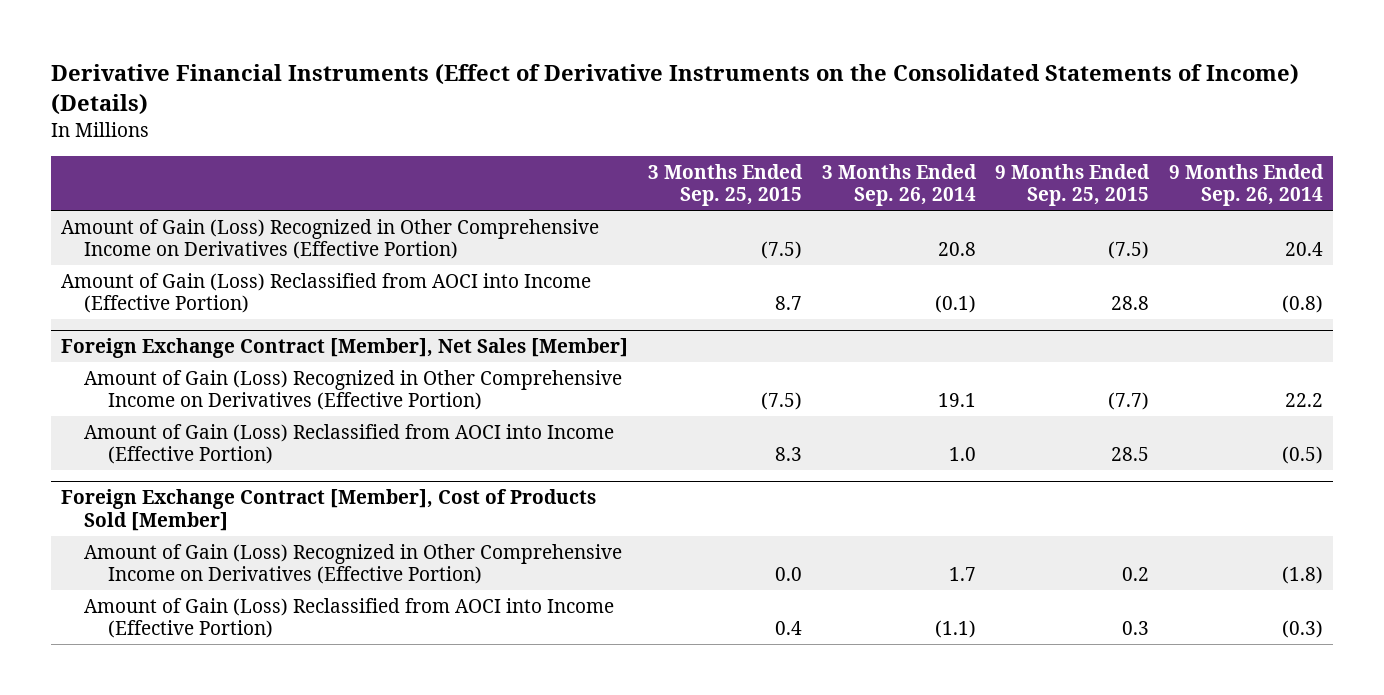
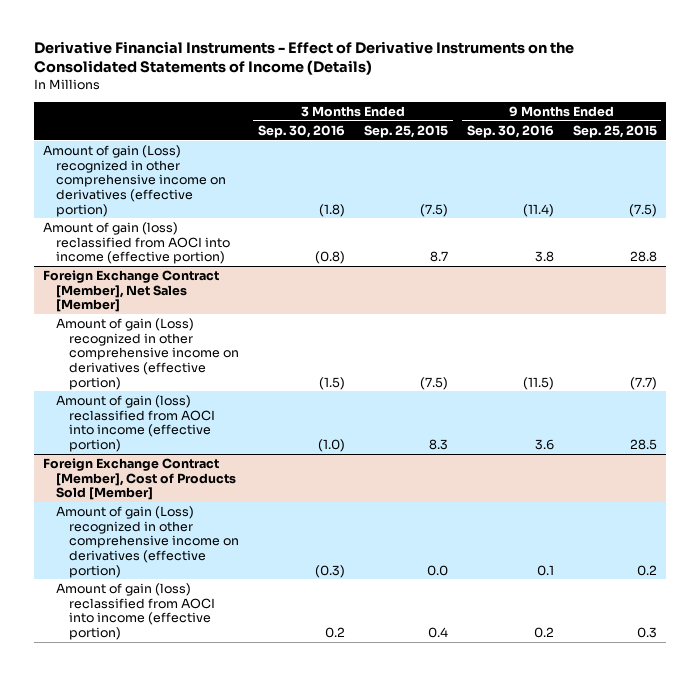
- Derivative Financial Instruments (Effect of Derivative Instruments on the Consolidated Statements of Income) (Details)
+ Derivative Financial Instruments - Effect of Derivative Instruments on the Consolidated Statements of Income (Details)
- | 3 Months Ended Sep. 25, 2015 | 3 Months Ended Sep. 26, 2014 | 9 Months Ended Sep. 25, 2015 | 9 Months Ended Sep. 26, 2014
+ | 3 Months Ended Sep. 30, 2016 | 3 Months Ended Sep. 25, 2015 | 9 Months Ended Sep. 30, 2016 | 9 Months Ended Sep. 25, 2015
- Amount of Gain (Loss) Recognized in Other Comprehensive Income on Derivatives (Effective Portion) | (7.5) | 20.8 | (7.5) | 20.4
- Amount of Gain (Loss) Reclassified from AOCI into Income (Effective Portion) | 8.7 | (0.1) | 28.8 | (0.8)
+ Amount of gain (Loss) recognized in other comprehensive income on derivatives (effective portion) | (1.8) | (7.5) | (11.4) | (7.5)
+ Amount of gain (loss) reclassified from AOCI into income (effective portion) | (0.8) | 8.7 | 3.8 | 28.8
@ Foreign Exchange Contract [Member], Net Sales [Member]
- Amount of Gain (Loss) Recognized in Other Comprehensive Income on Derivatives (Effective Portion) | (7.5) | 19.1 | (7.7) | 22.2
- Amount of Gain (Loss) Reclassified from AOCI into Income (Effective Portion) | 8.3 | 1.0 | 28.5 | (0.5)
+ Amount of gain (Loss) recognized in other comprehensive income on derivatives (effective portion) | (1.5) | (7.5) | (11.5) | (7.7)
+ Amount of gain (loss) reclassified from AOCI into income (effective portion) | (1.0) | 8.3 | 3.6 | 28.5
@ Foreign Exchange Contract [Member], Cost of Products Sold [Member]
- Amount of Gain (Loss) Recognized in Other Comprehensive Income on Derivatives (Effective Portion) | 0.0 | 1.7 | 0.2 | (1.8)
- Amount of Gain (Loss) Reclassified from AOCI into Income (Effective Portion) | 0.4 | (1.1) | 0.3 | (0.3)
+ Amount of gain (Loss) recognized in other comprehensive income on derivatives (effective portion) | (0.3) | 0.0 | 0.1 | 0.2
+ Amount of gain (loss) reclassified from AOCI into income (effective portion) | 0.2 | 0.4 | 0.2 | 0.3

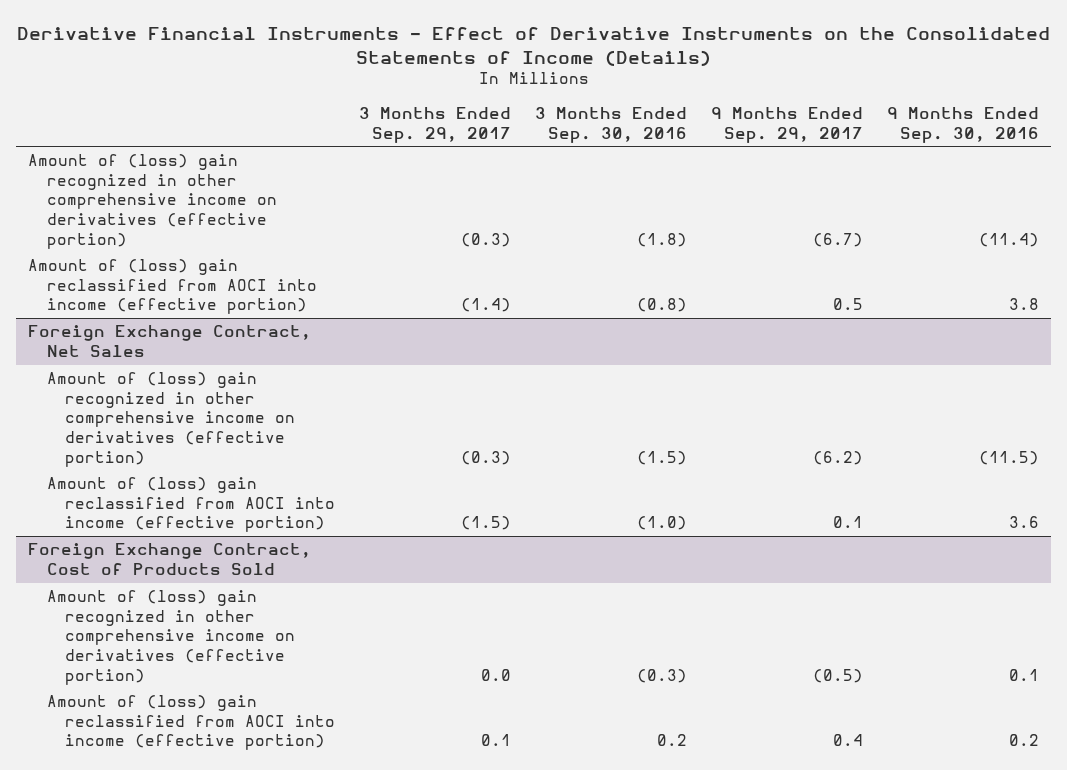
- | 3 Months Ended Sep. 30, 2016 | 3 Months Ended Sep. 25, 2015 | 9 Months Ended Sep. 30, 2016 | 9 Months Ended Sep. 25, 2015
+ | 3 Months Ended Sep. 29, 2017 | 3 Months Ended Sep. 30, 2016 | 9 Months Ended Sep. 29, 2017 | 9 Months Ended Sep. 30, 2016
- Amount of gain (Loss) recognized in other comprehensive income on derivatives (effective portion) | (1.8) | (7.5) | (11.4) | (7.5)
- Amount of gain (loss) reclassified from AOCI into income (effective portion) | (0.8) | 8.7 | 3.8 | 28.8
- Foreign Exchange Contract [Member], Net Sales [Member]
- Amount of gain (Loss) recognized in other comprehensive income on derivatives (effective portion) | (1.5) | (7.5) | (11.5) | (7.7)
- Amount of gain (loss) reclassified from AOCI into income (effective portion) | (1.0) | 8.3 | 3.6 | 28.5
- Foreign Exchange Contract [Member], Cost of Products Sold [Member]
- Amount of gain (Loss) recognized in other comprehensive income on derivatives (effective portion) | (0.3) | 0.0 | 0.1 | 0.2
- Amount of gain (loss) reclassified from AOCI into income (effective portion) | 0.2 | 0.4 | 0.2 | 0.3
+ Amount of (loss) gain recognized in other comprehensive income on derivatives (effective portion) | (0.3) | (1.8) | (6.7) | (11.4)
+ Amount of (loss) gain reclassified from AOCI into income (effective portion) | (1.4) | (0.8) | 0.5 | 3.8
+ Foreign Exchange Contract, Net Sales
+ Amount of (loss) gain recognized in other comprehensive income on derivatives (effective portion) | (0.3) | (1.5) | (6.2) | (11.5)
+ Amount of (loss) gain reclassified from AOCI into income (effective portion) | (1.5) | (1.0) | 0.1 | 3.6
+ Foreign Exchange Contract, Cost of Products Sold
+ Amount of (loss) gain recognized in other comprehensive income on derivatives (effective portion) | 0.0 | (0.3) | (0.5) | 0.1
+ Amount of (loss) gain reclassified from AOCI into income (effective portion) | 0.1 | 0.2 | 0.4 | 0.2

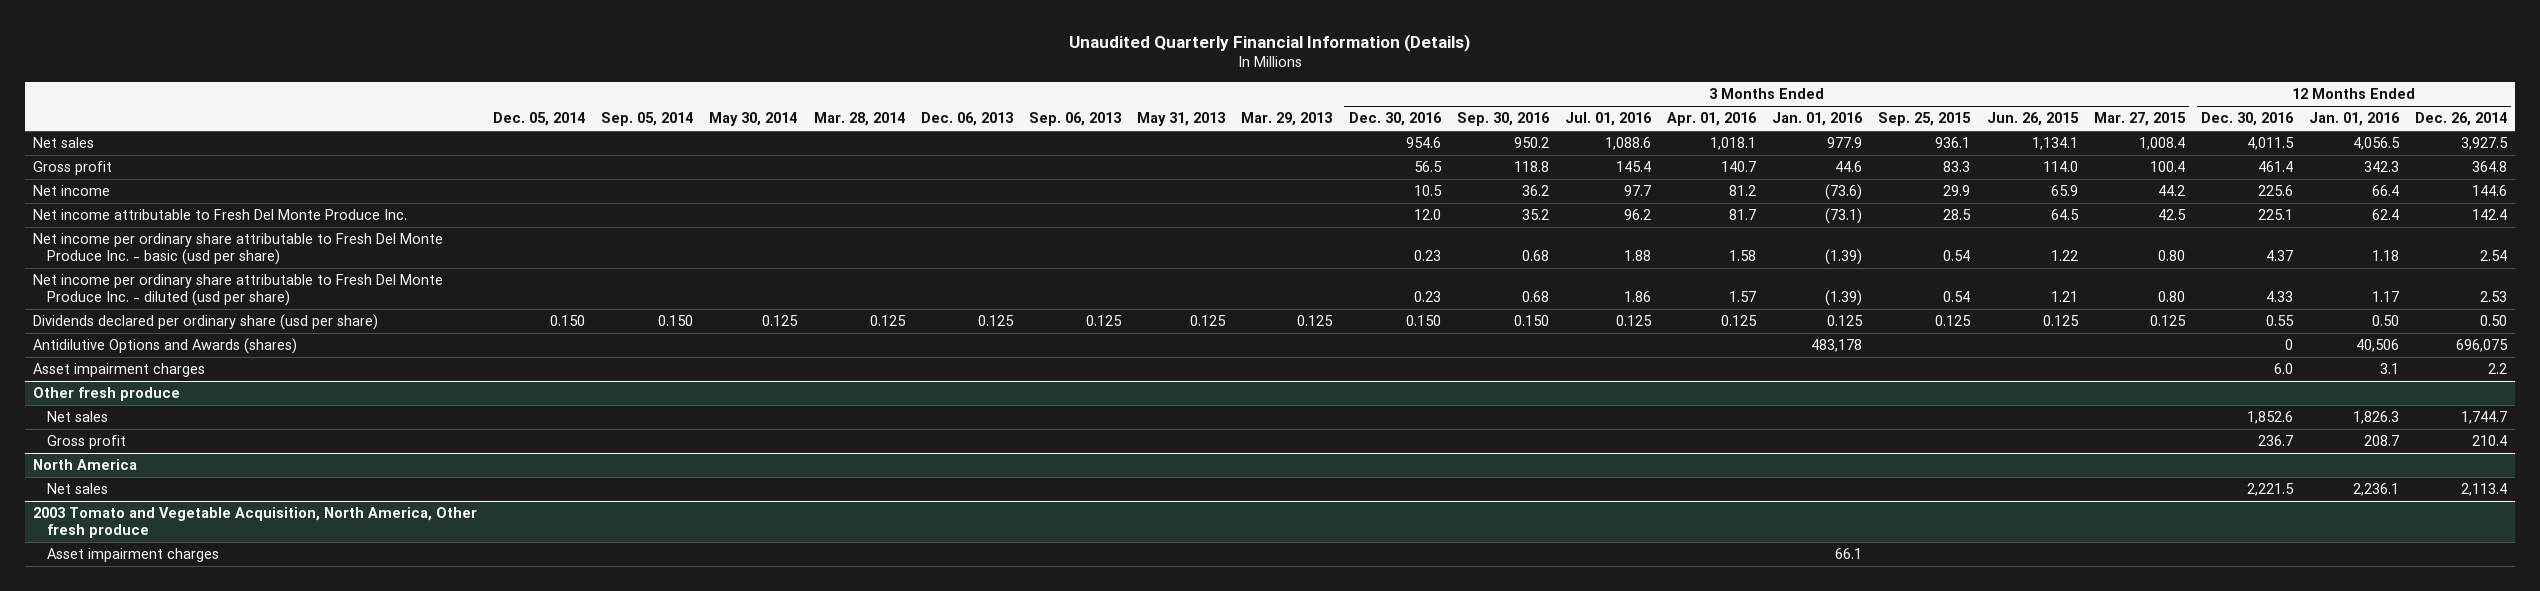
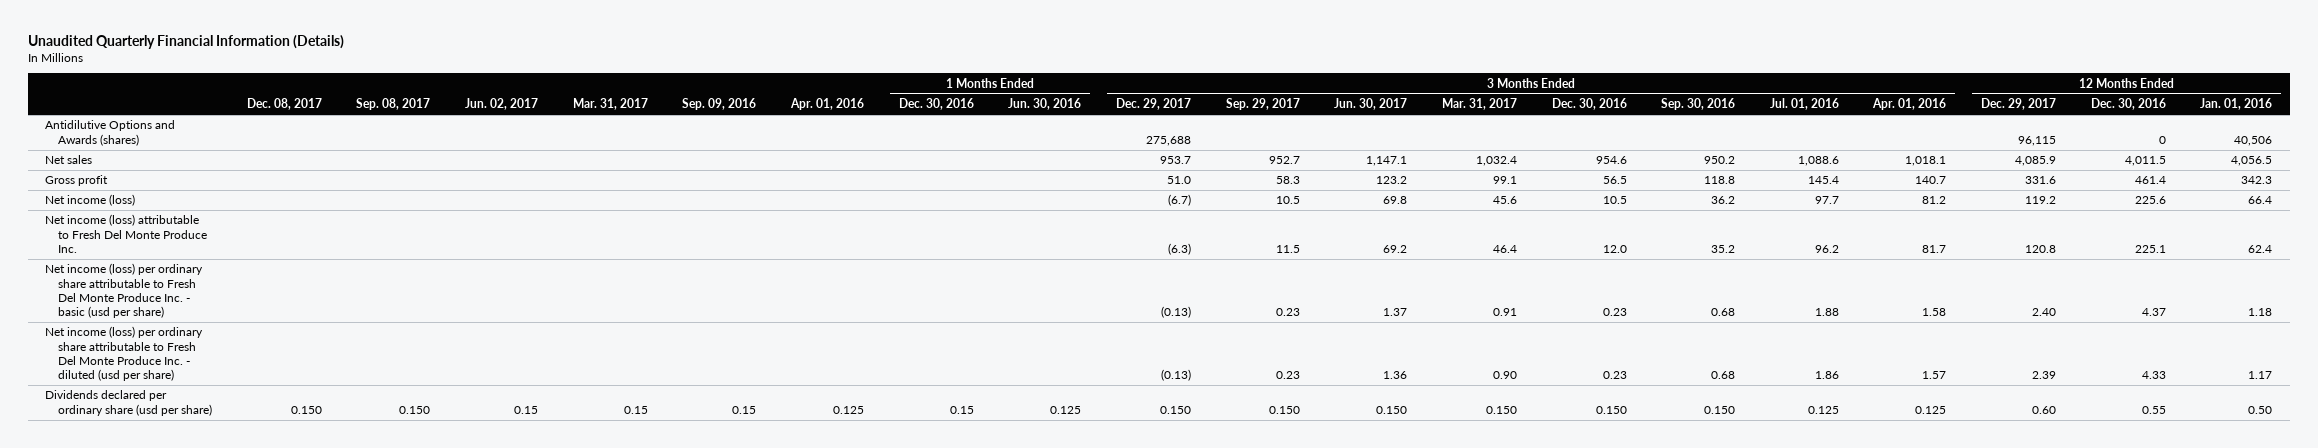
- | Dec. 05, 2014 | Sep. 05, 2014 | May 30, 2014 | Mar. 28, 2014 | Dec. 06, 2013 | Sep. 06, 2013 | May 31, 2013 | Mar. 29, 2013 | 3 Months Ended Dec. 30, 2016 | 3 Months Ended Sep. 30, 2016 | 3 Months Ended Jul. 01, 2016 | 3 Months Ended Apr. 01, 2016 | 3 Months Ended Jan. 01, 2016 | 3 Months Ended Sep. 25, 2015 | 3 Months Ended Jun. 26, 2015 | 3 Months Ended Mar. 27, 2015 | 12 Months Ended Dec. 30, 2016 | 12 Months Ended Jan. 01, 2016 | 12 Months Ended Dec. 26, 2014
+ | Dec. 08, 2017 | Sep. 08, 2017 | Jun. 02, 2017 | Mar. 31, 2017 | Sep. 09, 2016 | Apr. 01, 2016 | 1 Months Ended Dec. 30, 2016 | 1 Months Ended Jun. 30, 2016 | 3 Months Ended Dec. 29, 2017 | 3 Months Ended Sep. 29, 2017 | 3 Months Ended Jun. 30, 2017 | 3 Months Ended Mar. 31, 2017 | 3 Months Ended Dec. 30, 2016 | 3 Months Ended Sep. 30, 2016 | 3 Months Ended Jul. 01, 2016 | 3 Months Ended Apr. 01, 2016 | 12 Months Ended Dec. 29, 2017 | 12 Months Ended Dec. 30, 2016 | 12 Months Ended Jan. 01, 2016
moved up: Antidilutive Options and Awards (shares) | | | | | | | | | 275,688 | | | | | | | | 96,115 | 0 | 40,506
- Net income | | | | | | | | | 10.5 | 36.2 | 97.7 | 81.2 | (73.6) | 29.9 | 65.9 | 44.2 | 225.6 | 66.4 | 144.6
- Net income attributable to Fresh Del Monte Produce Inc. | | | | | | | | | 12.0 | 35.2 | 96.2 | 81.7 | (73.1) | 28.5 | 64.5 | 42.5 | 225.1 | 62.4 | 142.4
- Net income per ordinary share attributable to Fresh Del Monte Produce Inc. - basic (usd per share) | | | | | | | | | 0.23 | 0.68 | 1.88 | 1.58 | (1.39) | 0.54 | 1.22 | 0.80 | 4.37 | 1.18 | 2.54
- Net income per ordinary share attributable to Fresh Del Monte Produce Inc. - diluted (usd per share) | | | | | | | | | 0.23 | 0.68 | 1.86 | 1.57 | (1.39) | 0.54 | 1.21 | 0.80 | 4.33 | 1.17 | 2.53
+ Net income (loss) | | | | | | | | | (6.7) | 10.5 | 69.8 | 45.6 | 10.5 | 36.2 | 97.7 | 81.2 | 119.2 | 225.6 | 66.4
+ Net income (loss) attributable to Fresh Del Monte Produce Inc. | | | | | | | | | (6.3) | 11.5 | 69.2 | 46.4 | 12.0 | 35.2 | 96.2 | 81.7 | 120.8 | 225.1 | 62.4
+ Net income (loss) per ordinary share attributable to Fresh Del Monte Produce Inc. - basic (usd per share) | | | | | | | | | (0.13) | 0.23 | 1.37 | 0.91 | 0.23 | 0.68 | 1.88 | 1.58 | 2.40 | 4.37 | 1.18
+ Net income (loss) per ordinary share attributable to Fresh Del Monte Produce Inc. - diluted (usd per share) | | | | | | | | | (0.13) | 0.23 | 1.36 | 0.90 | 0.23 | 0.68 | 1.86 | 1.57 | 2.39 | 4.33 | 1.17
- Asset impairment charges | | | | | | | | | | | | | | | | | 6.0 | 3.1 | 2.2
- Other fresh produce
- Net sales | | | | | | | | | | | | | | | | | 1,852.6 | 1,826.3 | 1,744.7
- Gross profit | | | | | | | | | | | | | | | | | 236.7 | 208.7 | 210.4
- North America
- Net sales | | | | | | | | | | | | | | | | | 2,221.5 | 2,236.1 | 2,113.4
- 2003 Tomato and Vegetable Acquisition, North America, Other fresh produce
- Asset impairment charges | | | | | | | | | | | | | 66.1 | | | | | |

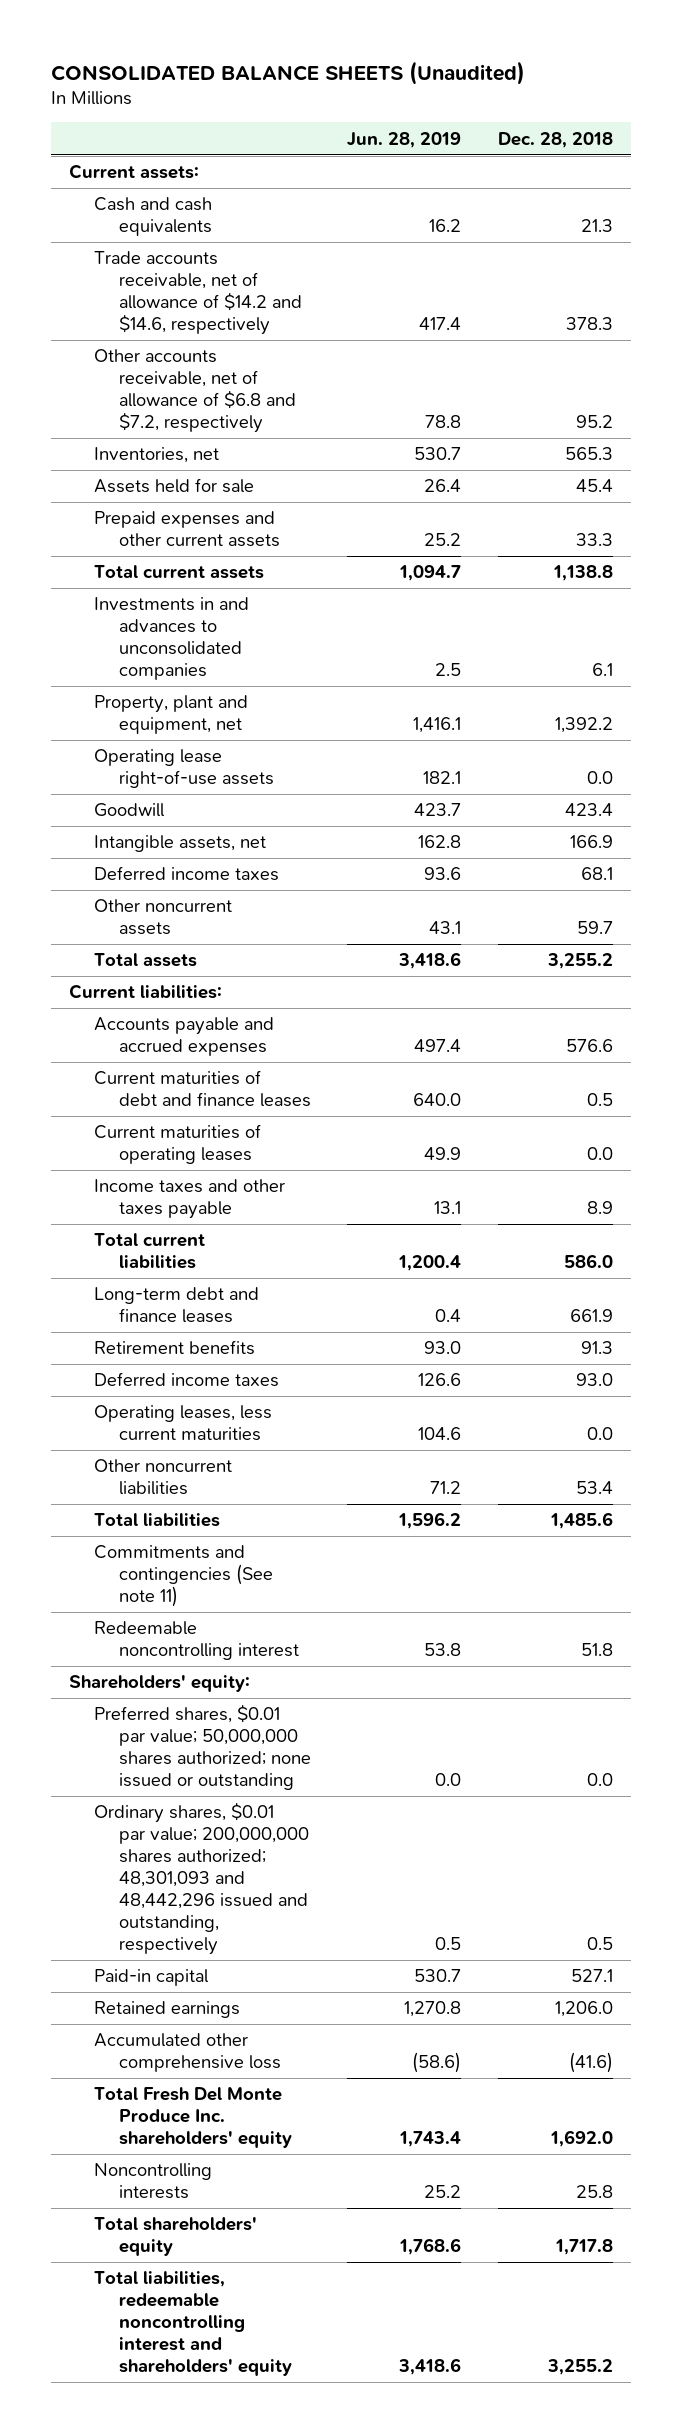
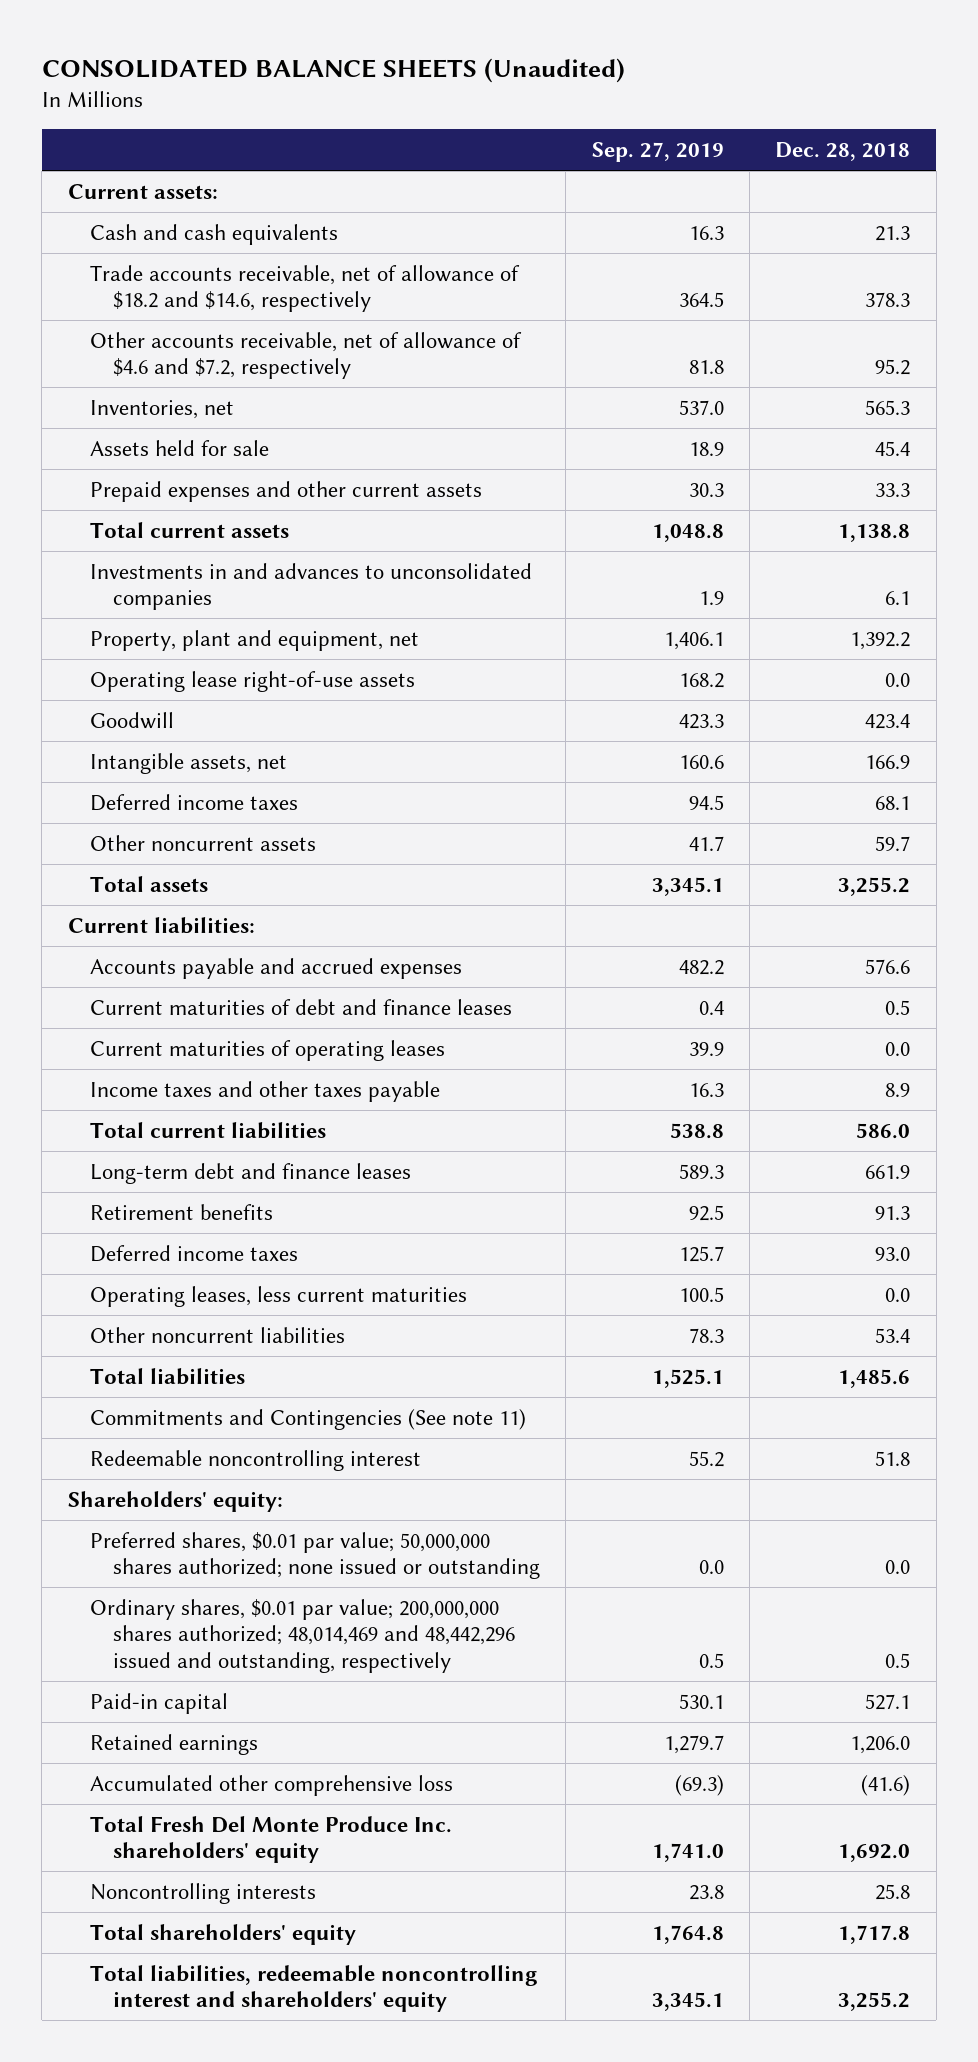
- | Jun. 28, 2019 | Dec. 28, 2018
+ | Sep. 27, 2019 | Dec. 28, 2018
- Trade accounts receivable, net of allowance of $14.2 and $14.6, respectively | 417.4 | 378.3
- Other accounts receivable, net of allowance of $6.8 and $7.2, respectively | 78.8 | 95.2
+ Trade accounts receivable, net of allowance of $18.2 and $14.6, respectively | 364.5 | 378.3
+ Other accounts receivable, net of allowance of $4.6 and $7.2, respectively | 81.8 | 95.2
- Commitments and contingencies (See note 11)
+ Commitments and Contingencies (See note 11)
- Ordinary shares, $0.01 par value; 200,000,000 shares authorized; 48,301,093 and 48,442,296 issued and outstanding, respectively | 0.5 | 0.5
+ Ordinary shares, $0.01 par value; 200,000,000 shares authorized; 48,014,469 and 48,442,296 issued and outstanding, respectively | 0.5 | 0.5

